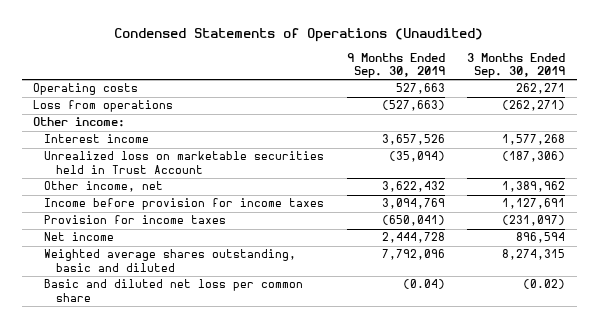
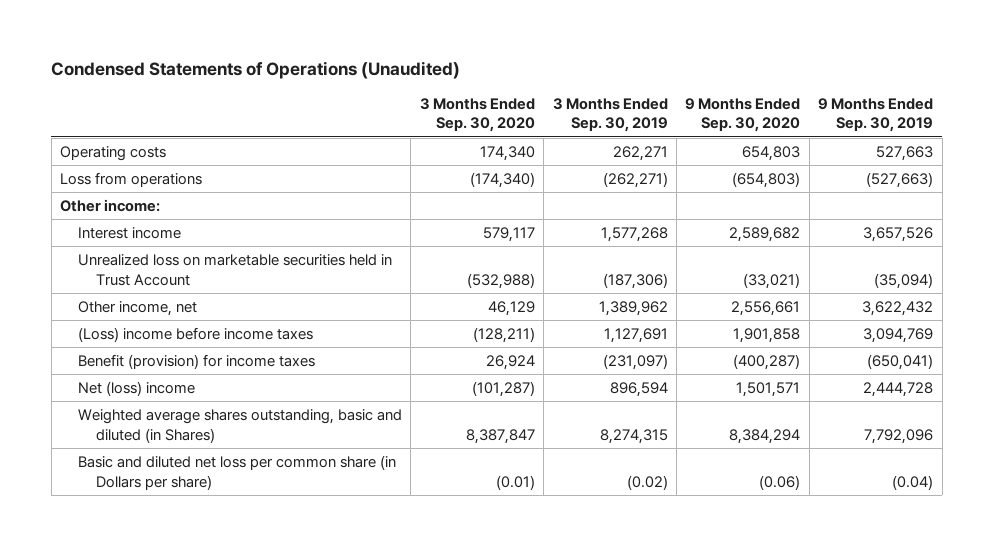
- | 9 Months Ended Sep. 30, 2019 | 3 Months Ended Sep. 30, 2019
+ | 3 Months Ended Sep. 30, 2020 | 3 Months Ended Sep. 30, 2019 | 9 Months Ended Sep. 30, 2020 | 9 Months Ended Sep. 30, 2019
- Income before provision for income taxes | 3,094,769 | 1,127,691
- Provision for income taxes | (650,041) | (231,097)
- Net income | 2,444,728 | 896,594
- Weighted average shares outstanding, basic and diluted | 7,792,096 | 8,274,315
- Basic and diluted net loss per common share | (0.04) | (0.02)
+ (Loss) income before income taxes | (128,211) | 1,127,691 | 1,901,858 | 3,094,769
+ Benefit (provision) for income taxes | 26,924 | (231,097) | (400,287) | (650,041)
+ Net (loss) income | (101,287) | 896,594 | 1,501,571 | 2,444,728
+ Weighted average shares outstanding, basic and diluted (in Shares) | 8,387,847 | 8,274,315 | 8,384,294 | 7,792,096
+ Basic and diluted net loss per common share (in Dollars per share) | (0.01) | (0.02) | (0.06) | (0.04)

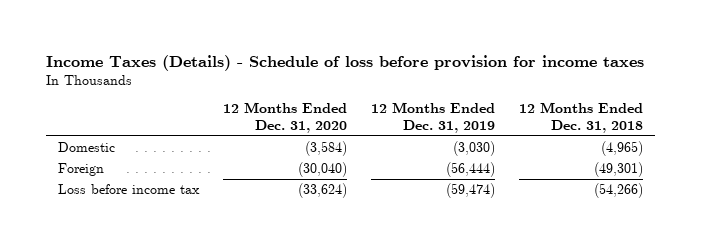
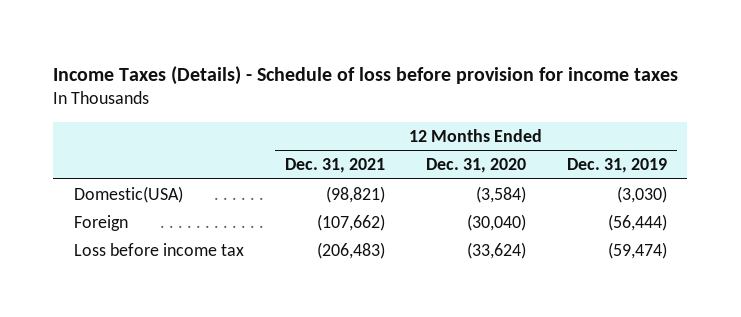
- | 12 Months Ended Dec. 31, 2020 | 12 Months Ended Dec. 31, 2019 | 12 Months Ended Dec. 31, 2018
+ | 12 Months Ended Dec. 31, 2021 | 12 Months Ended Dec. 31, 2020 | 12 Months Ended Dec. 31, 2019
- Domestic | (3,584) | (3,030) | (4,965)
+ Domestic(USA) | (98,821) | (3,584) | (3,030)

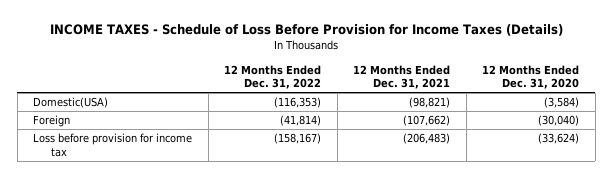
- Income Taxes (Details) - Schedule of loss before provision for income taxes
+ INCOME TAXES - Schedule of Loss Before Provision for Income Taxes (Details)
- | 12 Months Ended Dec. 31, 2021 | 12 Months Ended Dec. 31, 2020 | 12 Months Ended Dec. 31, 2019
+ | 12 Months Ended Dec. 31, 2022 | 12 Months Ended Dec. 31, 2021 | 12 Months Ended Dec. 31, 2020
- Loss before income tax | (206,483) | (33,624) | (59,474)
+ Loss before provision for income tax | (158,167) | (206,483) | (33,624)

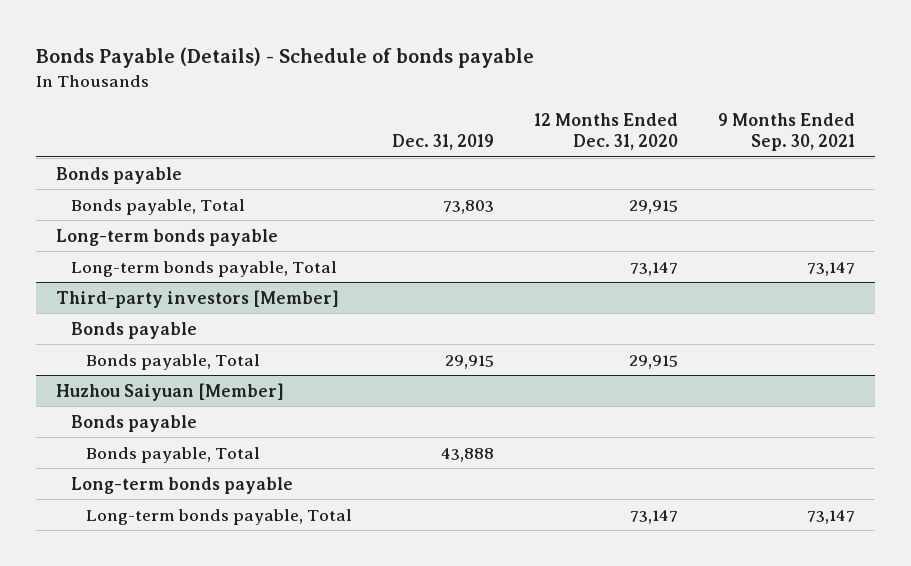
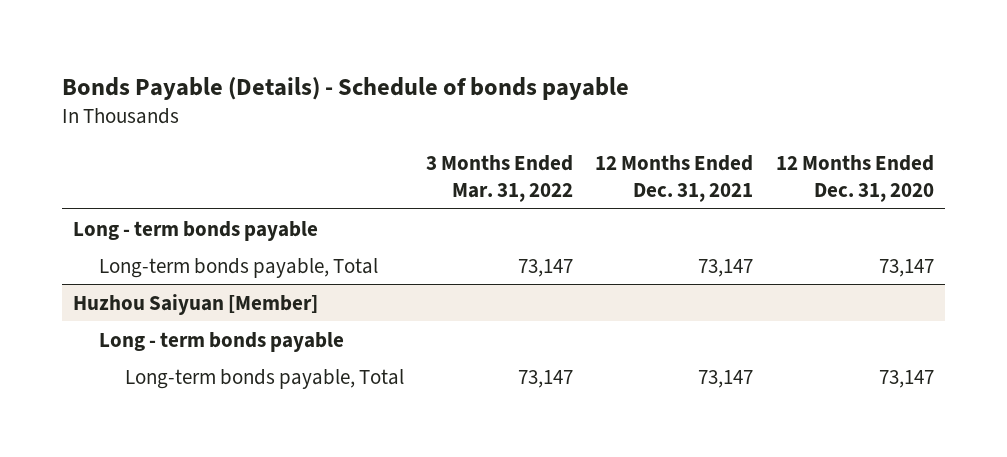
- | Dec. 31, 2019 | 12 Months Ended Dec. 31, 2020 | 9 Months Ended Sep. 30, 2021
+ | 3 Months Ended Mar. 31, 2022 | 12 Months Ended Dec. 31, 2021 | 12 Months Ended Dec. 31, 2020
- Bonds payable
- Bonds payable, Total | 73,803 | 29,915 |
- Long-term bonds payable
+ Long - term bonds payable
- Third-party investors [Member]
- Bonds payable
- Bonds payable, Total | 29,915 | 29,915 |
@ Huzhou Saiyuan [Member]
- Bonds payable
- Bonds payable, Total | 43,888 | |
- Long-term bonds payable
+ Long - term bonds payable

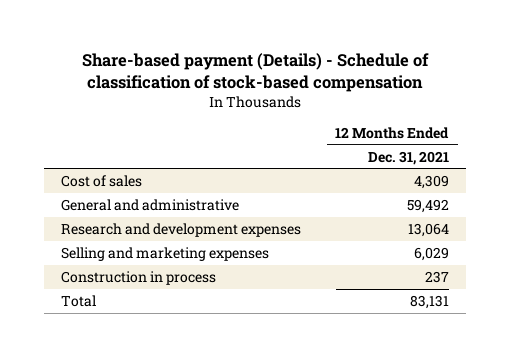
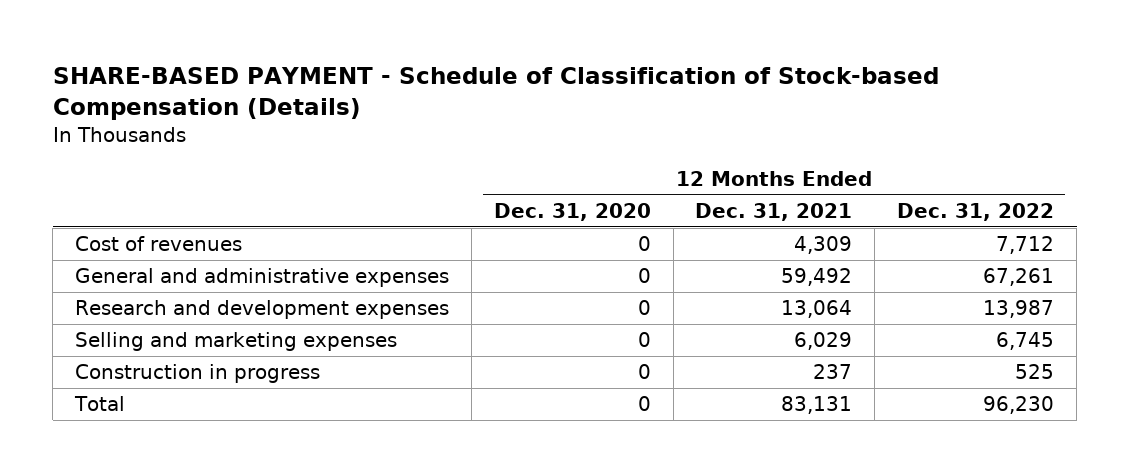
- Share-based payment (Details) - Schedule of classification of stock-based compensation
+ SHARE-BASED PAYMENT - Schedule of Classification of Stock-based Compensation (Details)
- | 12 Months Ended Dec. 31, 2021
+ | 12 Months Ended Dec. 31, 2020 | 12 Months Ended Dec. 31, 2021 | 12 Months Ended Dec. 31, 2022
- Cost of sales | 4,309
- General and administrative | 59,492
+ Cost of revenues | 0 | 4,309 | 7,712
+ General and administrative expenses | 0 | 59,492 | 67,261
- Construction in process | 237
+ Construction in progress | 0 | 237 | 525

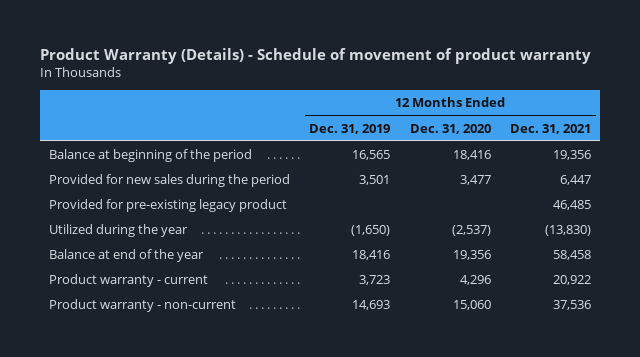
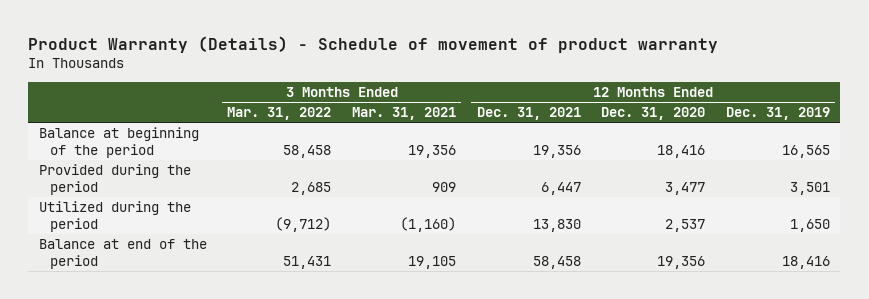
- | 12 Months Ended Dec. 31, 2019 | 12 Months Ended Dec. 31, 2020 | 12 Months Ended Dec. 31, 2021
+ | 3 Months Ended Mar. 31, 2022 | 3 Months Ended Mar. 31, 2021 | 12 Months Ended Dec. 31, 2021 | 12 Months Ended Dec. 31, 2020 | 12 Months Ended Dec. 31, 2019
- Provided for new sales during the period | 3,501 | 3,477 | 6,447
- Provided for pre-existing legacy product | | | 46,485
- Utilized during the year | (1,650) | (2,537) | (13,830)
- Balance at end of the year | 18,416 | 19,356 | 58,458
- Product warranty - current | 3,723 | 4,296 | 20,922
- Product warranty - non-current | 14,693 | 15,060 | 37,536
+ Provided during the period | 2,685 | 909 | 6,447 | 3,477 | 3,501
+ Utilized during the period | (9,712) | (1,160) | 13,830 | 2,537 | 1,650
+ Balance at end of the period | 51,431 | 19,105 | 58,458 | 19,356 | 18,416

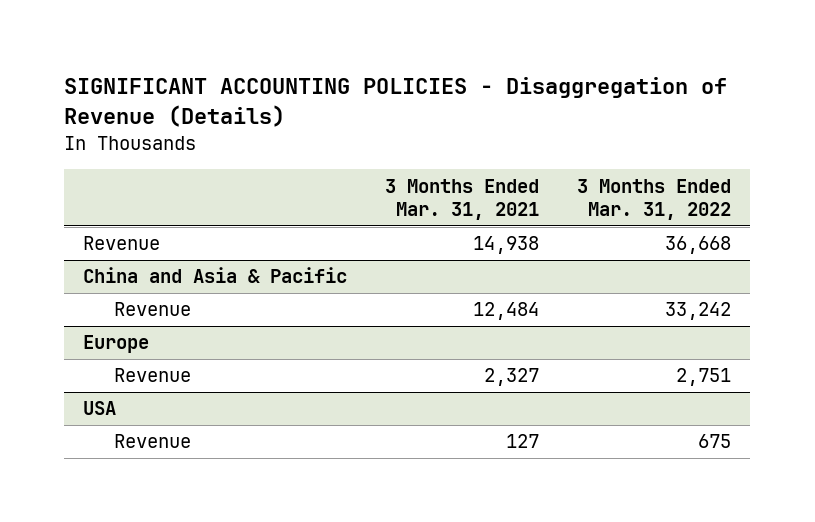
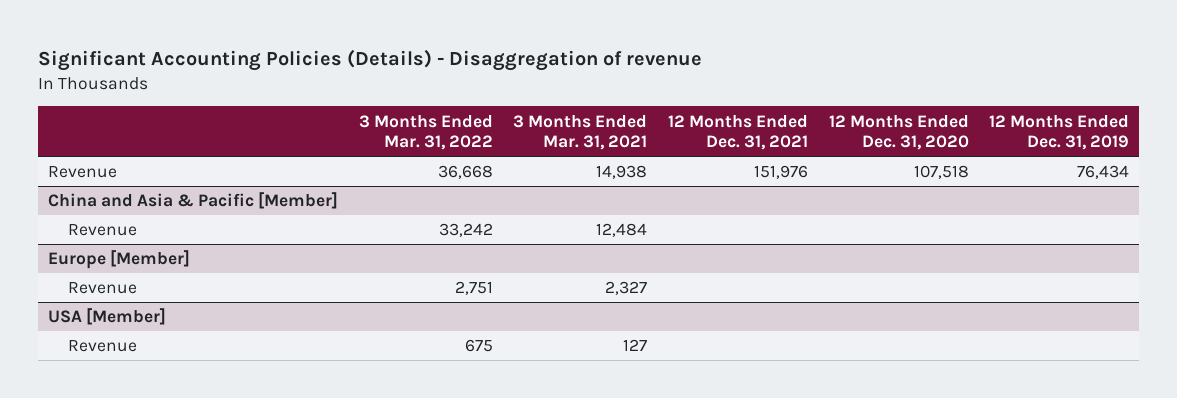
- SIGNIFICANT ACCOUNTING POLICIES - Disaggregation of Revenue (Details)
+ Significant Accounting Policies (Details) - Disaggregation of revenue
- | 3 Months Ended Mar. 31, 2021 | 3 Months Ended Mar. 31, 2022
+ | 3 Months Ended Mar. 31, 2022 | 3 Months Ended Mar. 31, 2021 | 12 Months Ended Dec. 31, 2021 | 12 Months Ended Dec. 31, 2020 | 12 Months Ended Dec. 31, 2019
- China and Asia & Pacific
+ China and Asia & Pacific [Member]
- Europe
+ Europe [Member]
- USA
+ USA [Member]

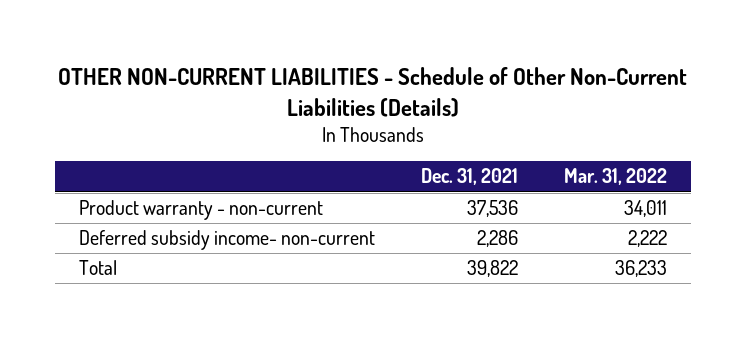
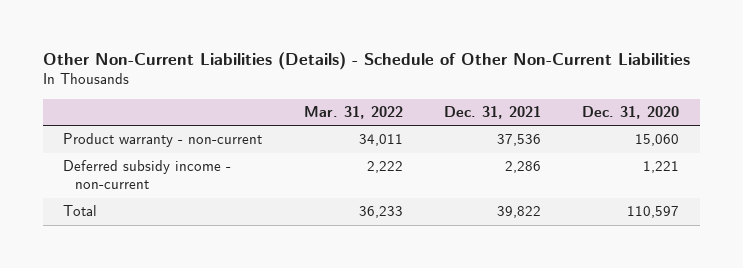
- OTHER NON-CURRENT LIABILITIES - Schedule of Other Non-Current Liabilities (Details)
+ Other Non-Current Liabilities (Details) - Schedule of Other Non-Current Liabilities
- | Dec. 31, 2021 | Mar. 31, 2022
+ | Mar. 31, 2022 | Dec. 31, 2021 | Dec. 31, 2020
- Deferred subsidy income- non-current | 2,286 | 2,222
+ Deferred subsidy income - non-current | 2,222 | 2,286 | 1,221

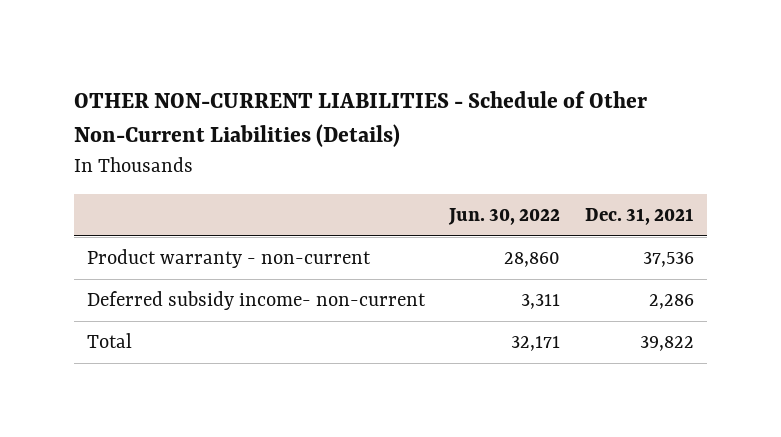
- Other Non-Current Liabilities (Details) - Schedule of Other Non-Current Liabilities
+ OTHER NON-CURRENT LIABILITIES - Schedule of Other Non-Current Liabilities (Details)
- | Mar. 31, 2022 | Dec. 31, 2021 | Dec. 31, 2020
+ | Jun. 30, 2022 | Dec. 31, 2021
- Deferred subsidy income - non-current | 2,222 | 2,286 | 1,221
+ Deferred subsidy income- non-current | 3,311 | 2,286

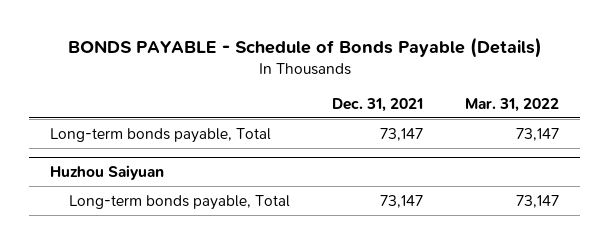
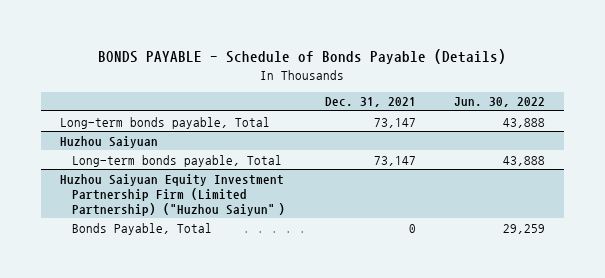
- | Dec. 31, 2021 | Mar. 31, 2022
+ | Dec. 31, 2021 | Jun. 30, 2022
+ Huzhou Saiyuan Equity Investment Partnership Firm (Limited Partnership) ("Huzhou Saiyun"）
+ Bonds Payable, Total | 0 | 29,259

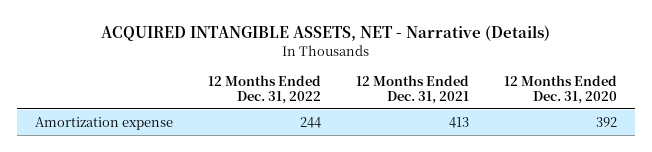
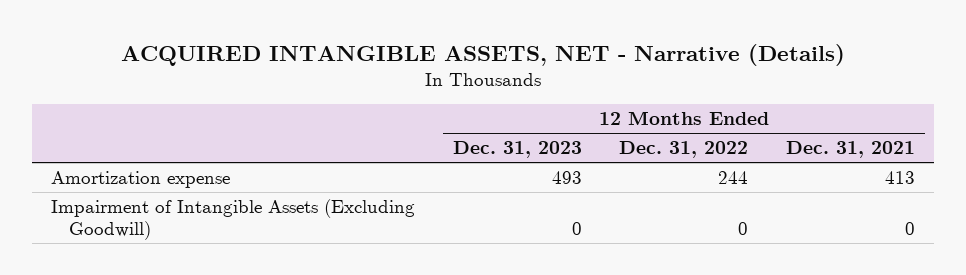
- | 12 Months Ended Dec. 31, 2022 | 12 Months Ended Dec. 31, 2021 | 12 Months Ended Dec. 31, 2020
+ | 12 Months Ended Dec. 31, 2023 | 12 Months Ended Dec. 31, 2022 | 12 Months Ended Dec. 31, 2021
+ Impairment of Intangible Assets (Excluding Goodwill) | 0 | 0 | 0

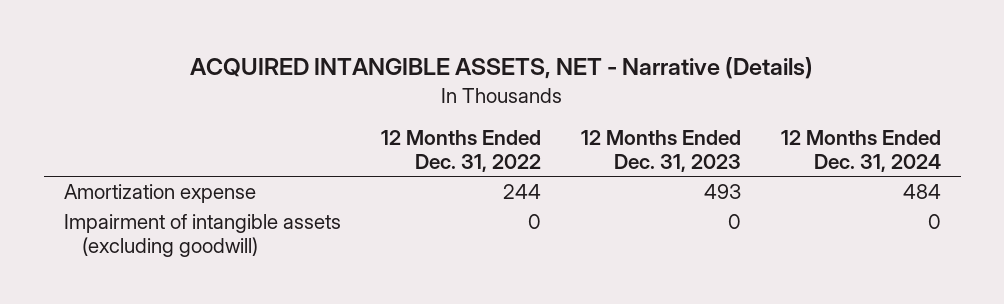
- | 12 Months Ended Dec. 31, 2023 | 12 Months Ended Dec. 31, 2022 | 12 Months Ended Dec. 31, 2021
+ | 12 Months Ended Dec. 31, 2022 | 12 Months Ended Dec. 31, 2023 | 12 Months Ended Dec. 31, 2024
- Impairment of Intangible Assets (Excluding Goodwill) | 0 | 0 | 0
+ Impairment of intangible assets (excluding goodwill) | 0 | 0 | 0

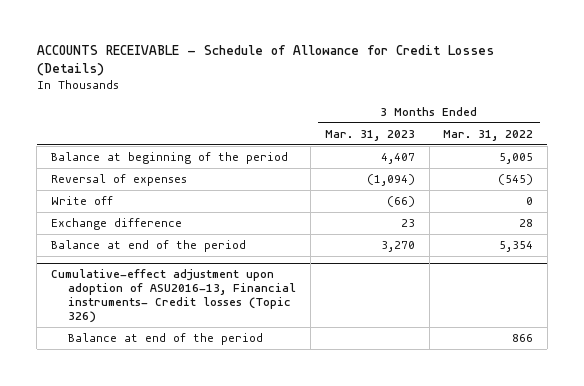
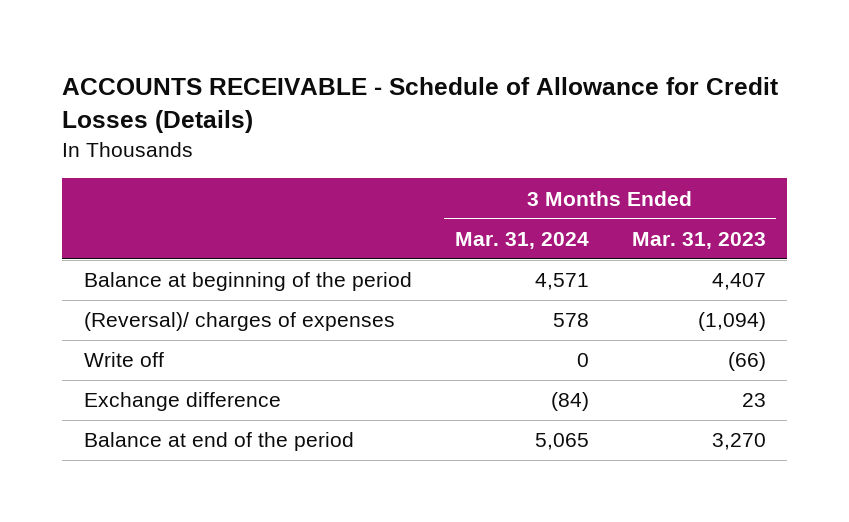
- | 3 Months Ended Mar. 31, 2023 | 3 Months Ended Mar. 31, 2022
+ | 3 Months Ended Mar. 31, 2024 | 3 Months Ended Mar. 31, 2023
- Reversal of expenses | (1,094) | (545)
+ (Reversal)/ charges of expenses | 578 | (1,094)
- Cumulative-effect adjustment upon adoption of ASU2016-13, Financial instruments- Credit losses (Topic 326)
- Balance at end of the period | | 866

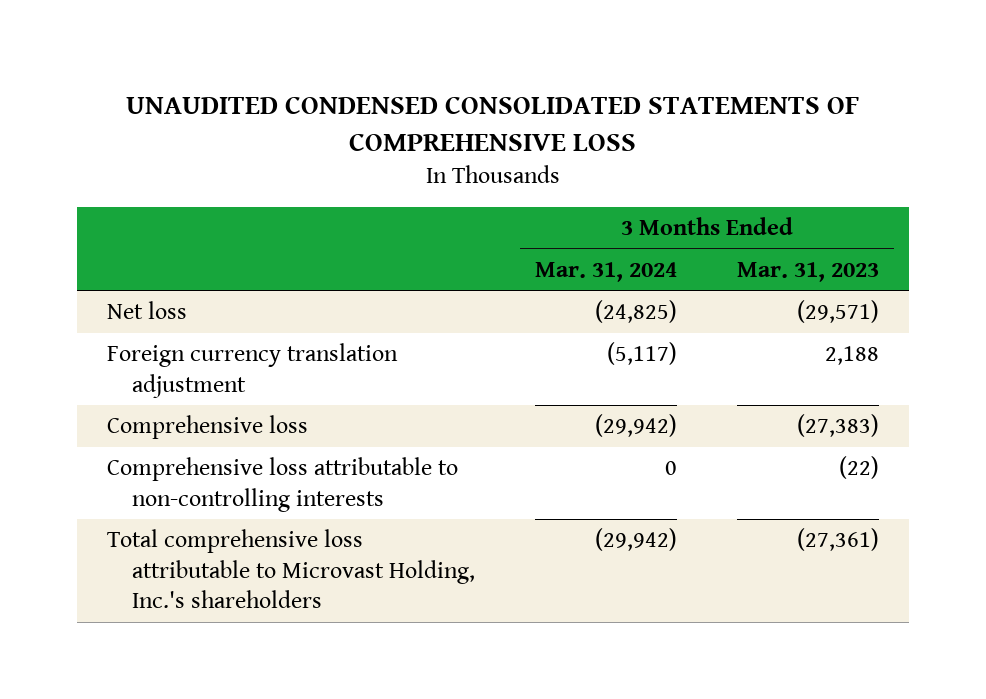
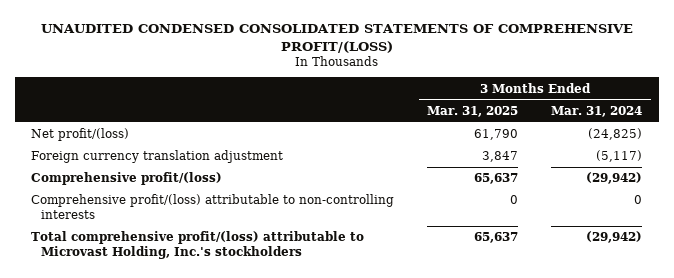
- UNAUDITED CONDENSED CONSOLIDATED STATEMENTS OF COMPREHENSIVE LOSS
+ UNAUDITED CONDENSED CONSOLIDATED STATEMENTS OF COMPREHENSIVE PROFIT/(LOSS)
- | 3 Months Ended Mar. 31, 2024 | 3 Months Ended Mar. 31, 2023
+ | 3 Months Ended Mar. 31, 2025 | 3 Months Ended Mar. 31, 2024
- Net loss | (24,825) | (29,571)
+ Net profit/(loss) | 61,790 | (24,825)
- Comprehensive loss | (29,942) | (27,383)
- Comprehensive loss attributable to non-controlling interests | 0 | (22)
- Total comprehensive loss attributable to Microvast Holding, Inc.'s shareholders | (29,942) | (27,361)
+ Comprehensive profit/(loss) | 65,637 | (29,942)
+ Comprehensive profit/(loss) attributable to non-controlling interests | 0 | 0
+ Total comprehensive profit/(loss) attributable to Microvast Holding, Inc.'s stockholders | 65,637 | (29,942)

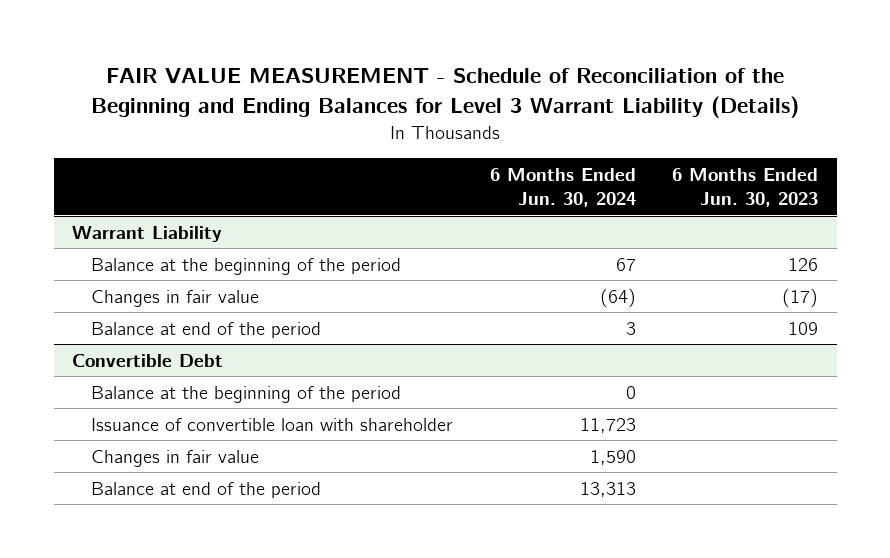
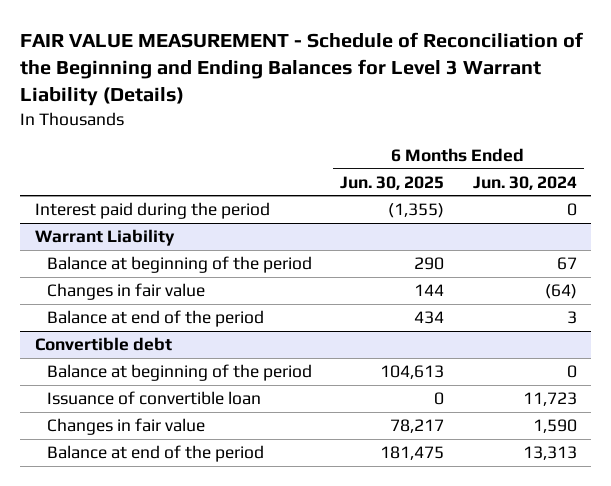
- | 6 Months Ended Jun. 30, 2024 | 6 Months Ended Jun. 30, 2023
+ | 6 Months Ended Jun. 30, 2025 | 6 Months Ended Jun. 30, 2024
+ Interest paid during the period | (1,355) | 0
@ Warrant Liability
- Balance at the beginning of the period | 67 | 126
+ Balance at beginning of the period | 290 | 67
- Convertible Debt
- Balance at the beginning of the period | 0 |
- Issuance of convertible loan with shareholder | 11,723 |
+ Convertible debt
+ Balance at beginning of the period | 104,613 | 0
+ Issuance of convertible loan | 0 | 11,723

